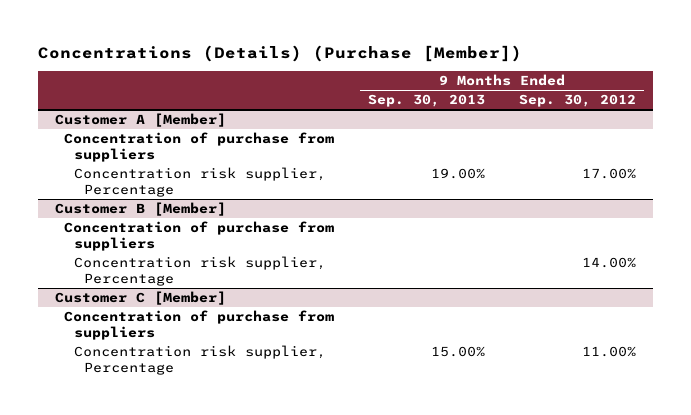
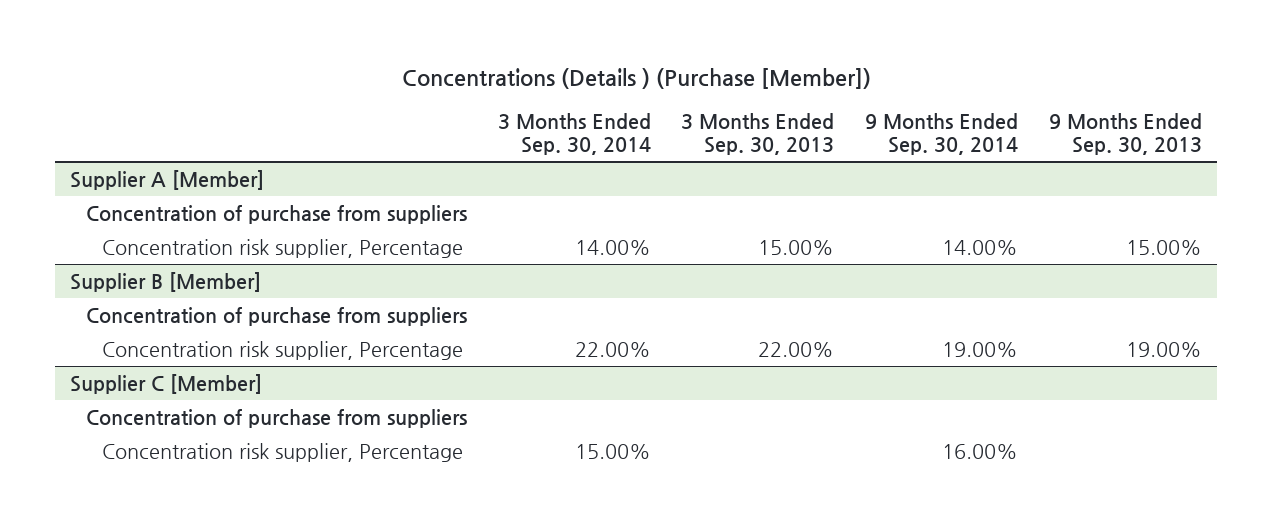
- Concentrations (Details) (Purchase [Member])
+ Concentrations (Details ) (Purchase [Member])
- | 9 Months Ended Sep. 30, 2013 | 9 Months Ended Sep. 30, 2012
+ | 3 Months Ended Sep. 30, 2014 | 3 Months Ended Sep. 30, 2013 | 9 Months Ended Sep. 30, 2014 | 9 Months Ended Sep. 30, 2013
- Customer A [Member]
+ Supplier A [Member]
+ Concentration risk supplier, Percentage | 14.00% | 15.00% | 14.00% | 15.00%
+ Supplier B [Member]
+ Concentration of purchase from suppliers
- Customer B [Member]
+ Supplier C [Member]
- Customer C [Member]
- Concentration of purchase from suppliers
- Concentration risk supplier, Percentage | 15.00% | 11.00%

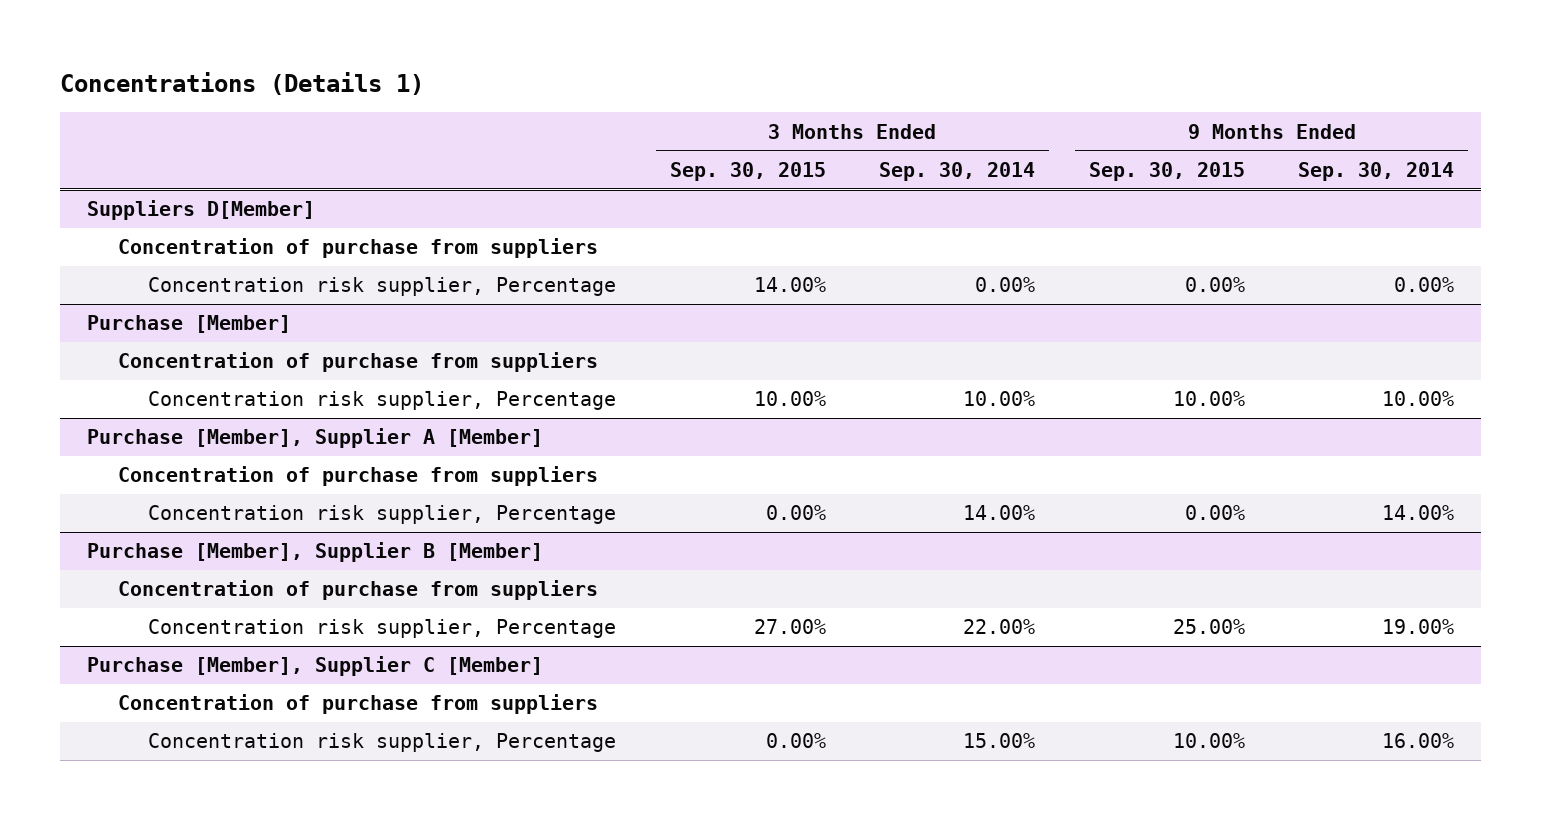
- Concentrations (Details ) (Purchase [Member])
+ Concentrations (Details 1)
- | 3 Months Ended Sep. 30, 2014 | 3 Months Ended Sep. 30, 2013 | 9 Months Ended Sep. 30, 2014 | 9 Months Ended Sep. 30, 2013
+ | 3 Months Ended Sep. 30, 2015 | 3 Months Ended Sep. 30, 2014 | 9 Months Ended Sep. 30, 2015 | 9 Months Ended Sep. 30, 2014
- Supplier A [Member]
+ Suppliers D[Member]
+ Concentration risk supplier, Percentage | 14.00% | 0.00% | 0.00% | 0.00%
+ Purchase [Member]
+ Concentration of purchase from suppliers
+ Concentration risk supplier, Percentage | 10.00% | 10.00% | 10.00% | 10.00%
+ Purchase [Member], Supplier A [Member]
+ Concentration of purchase from suppliers
- Supplier B [Member]
+ Purchase [Member], Supplier B [Member]
- Supplier C [Member]
+ Purchase [Member], Supplier C [Member]

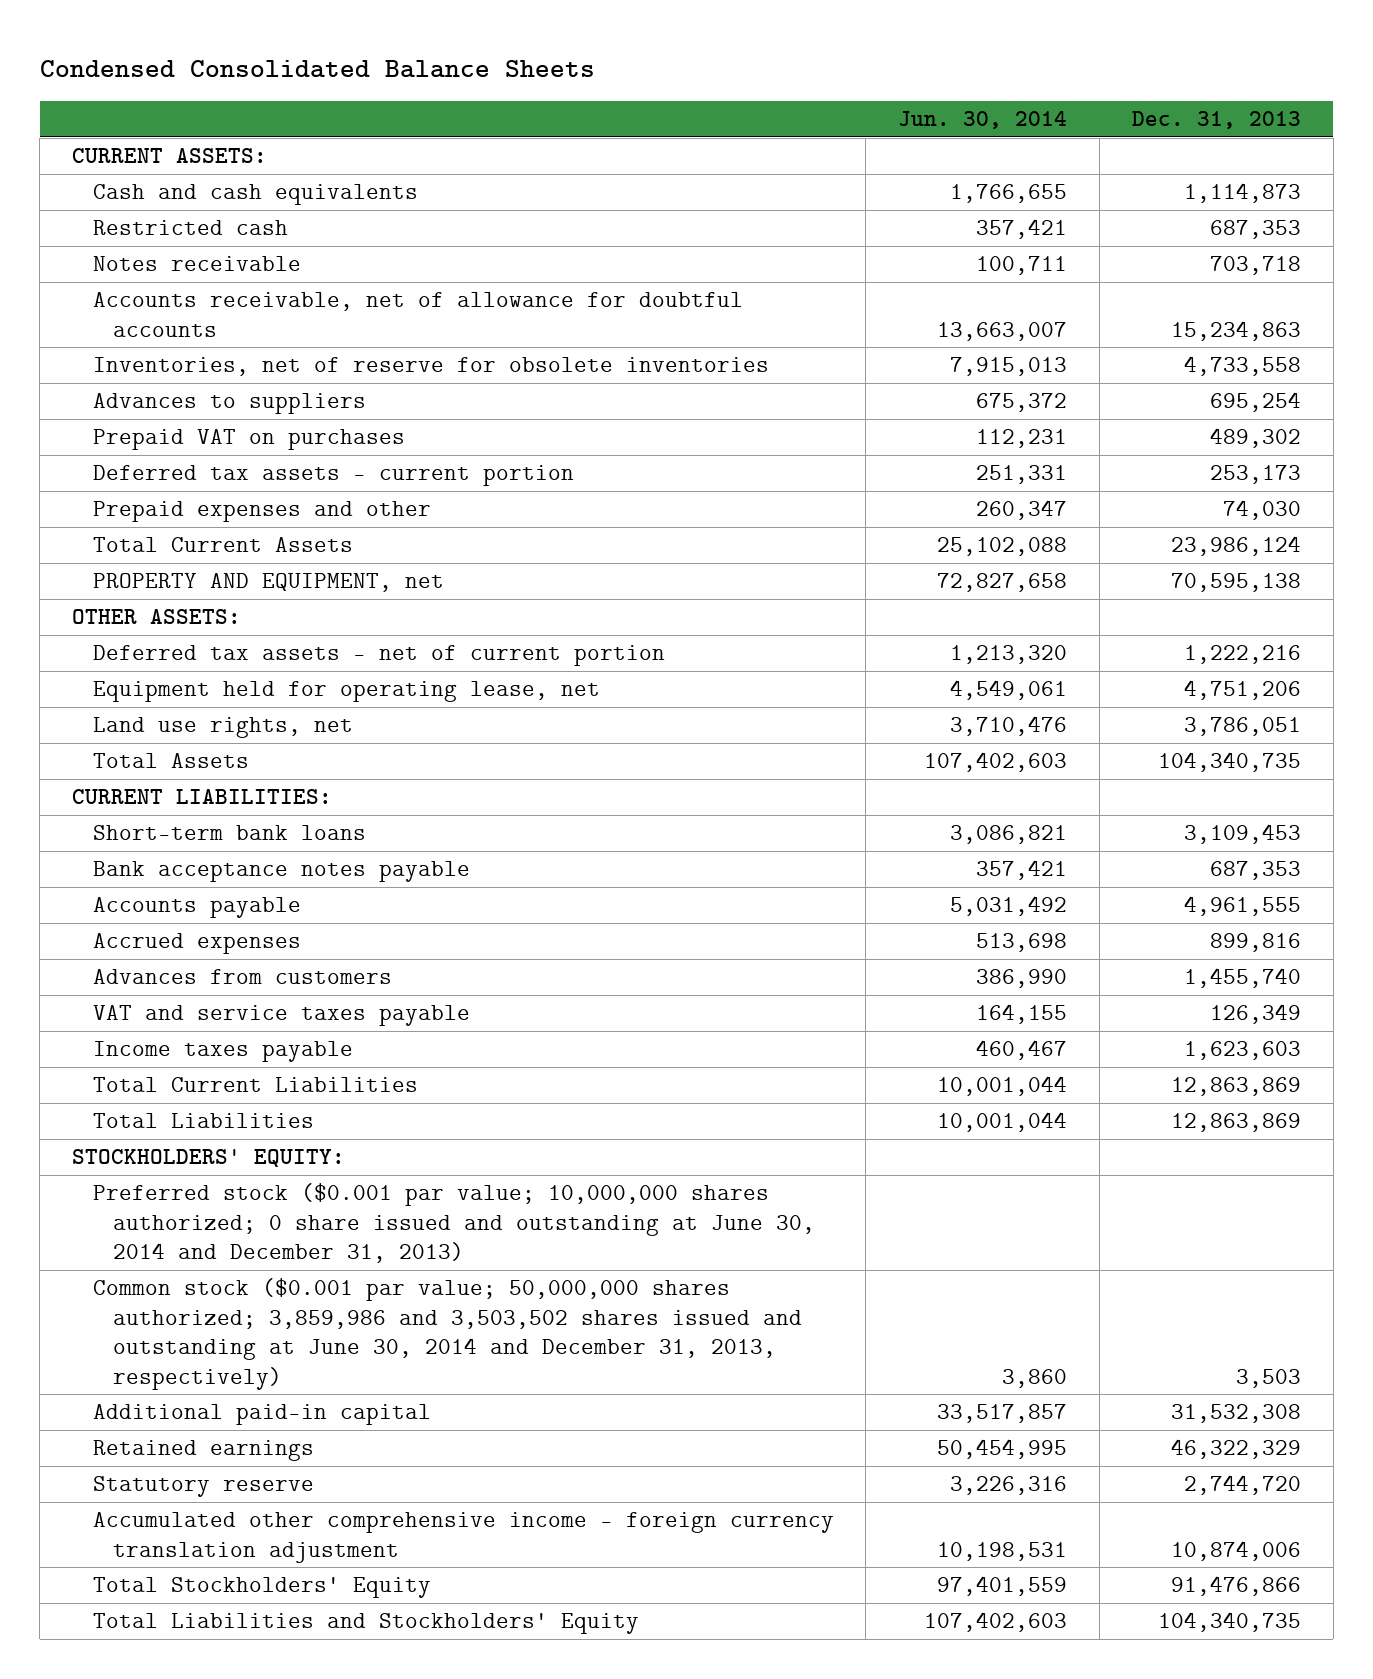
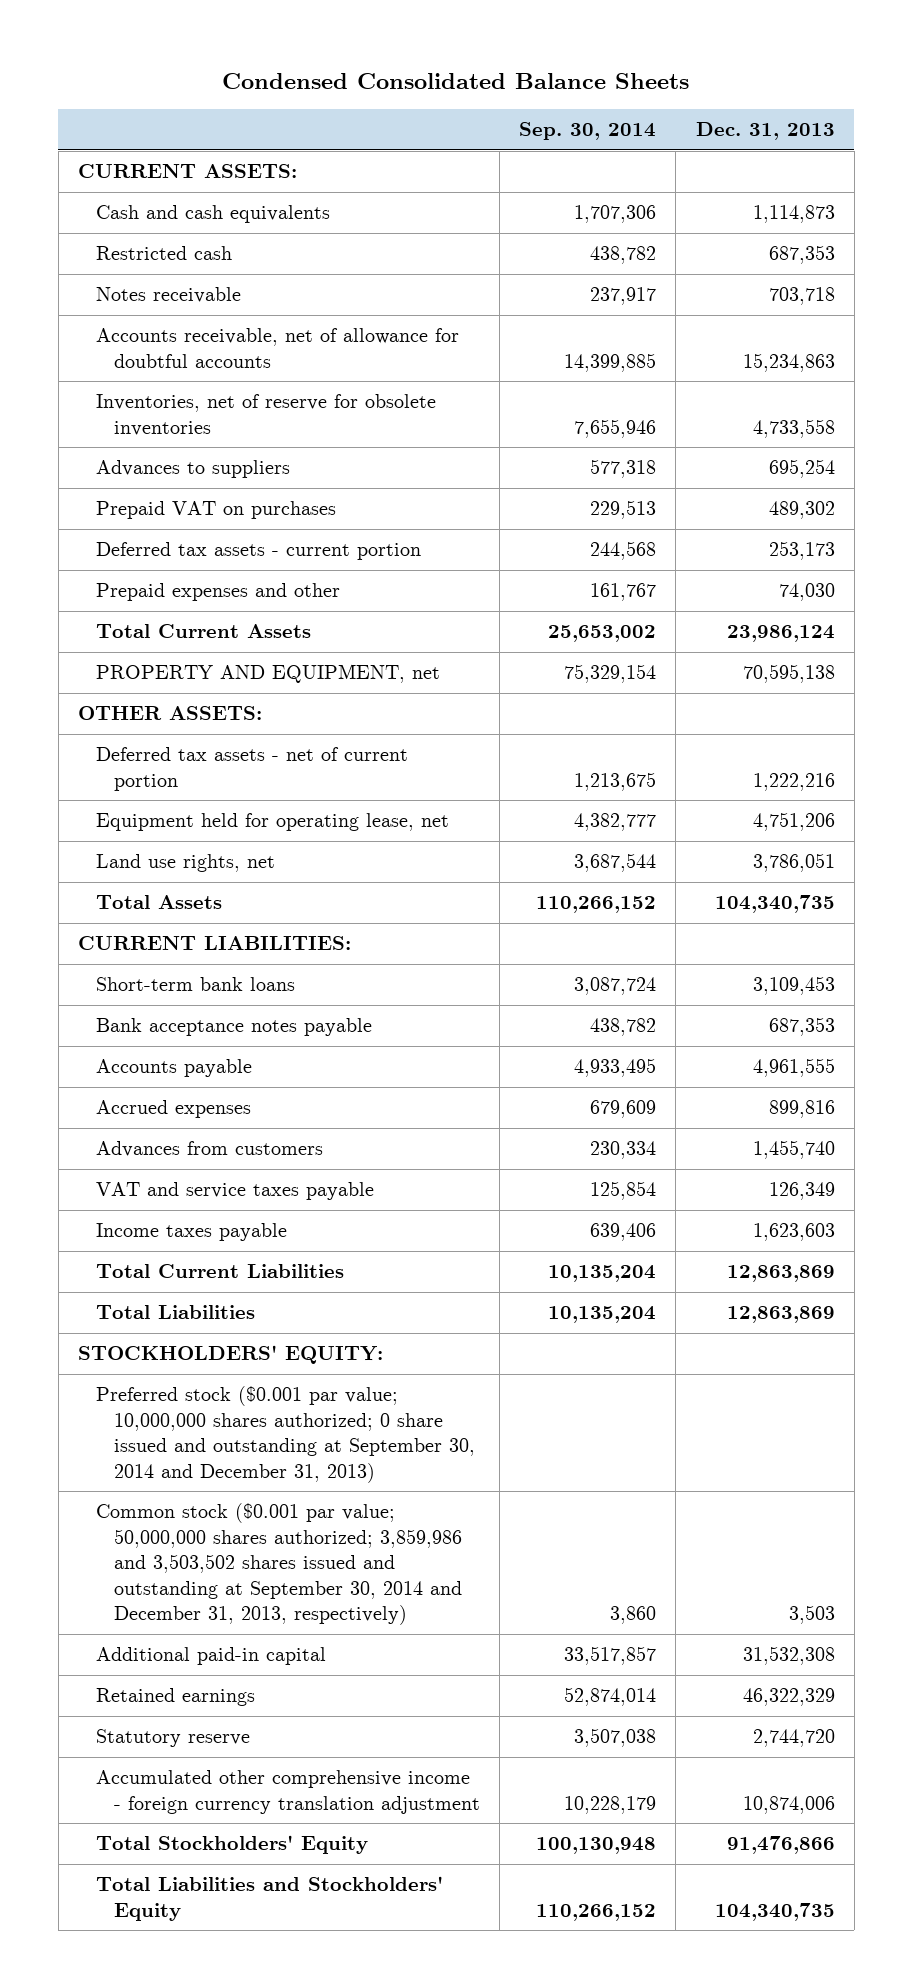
- | Jun. 30, 2014 | Dec. 31, 2013
+ | Sep. 30, 2014 | Dec. 31, 2013
- Preferred stock ($0.001 par value; 10,000,000 shares authorized; 0 share issued and outstanding at June 30, 2014 and December 31, 2013)
- Common stock ($0.001 par value; 50,000,000 shares authorized; 3,859,986 and 3,503,502 shares issued and outstanding at June 30, 2014 and December 31, 2013, respectively) | 3,860 | 3,503
+ Preferred stock ($0.001 par value; 10,000,000 shares authorized; 0 share issued and outstanding at September 30, 2014 and December 31, 2013)
+ Common stock ($0.001 par value; 50,000,000 shares authorized; 3,859,986 and 3,503,502 shares issued and outstanding at September 30, 2014 and December 31, 2013, respectively) | 3,860 | 3,503

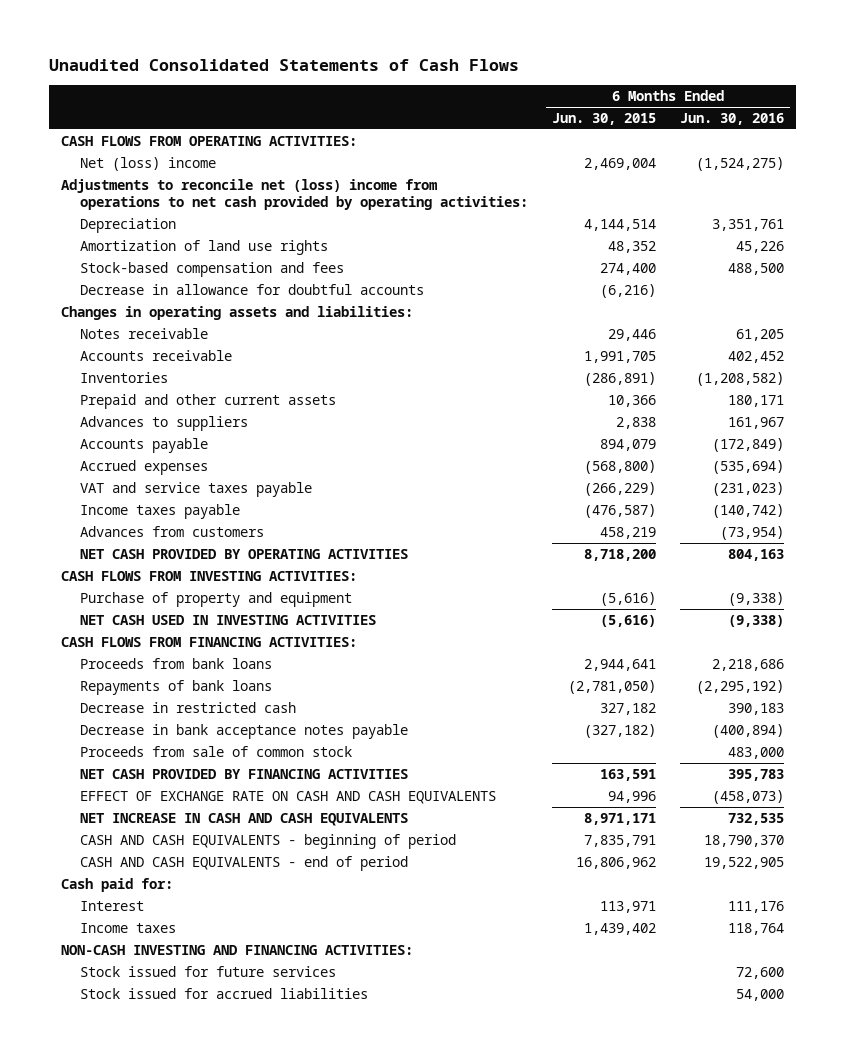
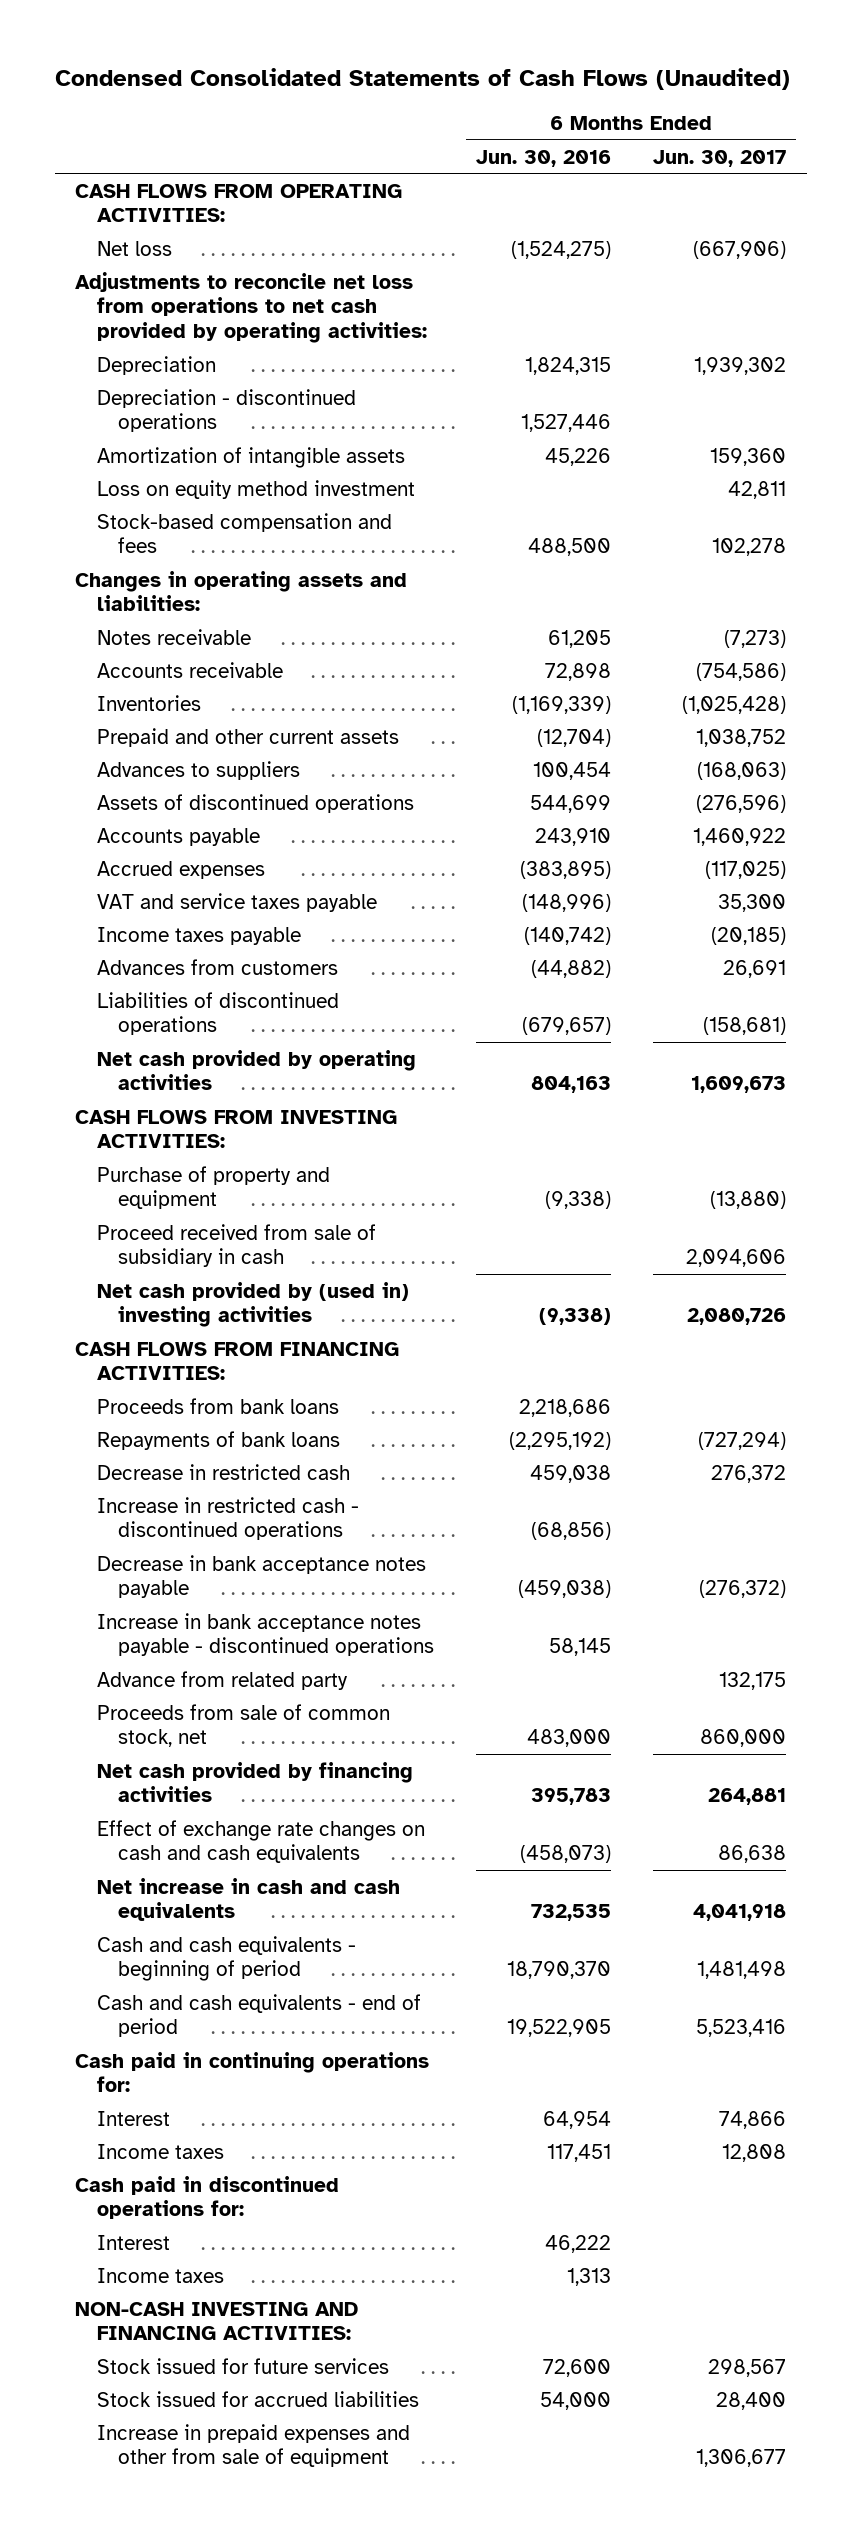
- Unaudited Consolidated Statements of Cash Flows
+ Condensed Consolidated Statements of Cash Flows (Unaudited)
- | 6 Months Ended Jun. 30, 2015 | 6 Months Ended Jun. 30, 2016
+ | 6 Months Ended Jun. 30, 2016 | 6 Months Ended Jun. 30, 2017
- Net (loss) income | 2,469,004 | (1,524,275)
- Adjustments to reconcile net (loss) income from operations to net cash provided by operating activities:
- Depreciation | 4,144,514 | 3,351,761
- Amortization of land use rights | 48,352 | 45,226
+ Net loss | (1,524,275) | (667,906)
+ Adjustments to reconcile net loss from operations to net cash provided by operating activities:
+ Depreciation | 1,824,315 | 1,939,302
+ Depreciation - discontinued operations | 1,527,446 |
+ Amortization of intangible assets | 45,226 | 159,360
+ Loss on equity method investment | | 42,811
- Decrease in allowance for doubtful accounts | (6,216) |
- Accounts receivable | 1,991,705 | 402,452
- Inventories | (286,891) | (1,208,582)
- Prepaid and other current assets | 10,366 | 180,171
- Advances to suppliers | 2,838 | 161,967
- Accounts payable | 894,079 | (172,849)
- Accrued expenses | (568,800) | (535,694)
- VAT and service taxes payable | (266,229) | (231,023)
+ Accounts receivable | 72,898 | (754,586)
+ Inventories | (1,169,339) | (1,025,428)
+ Prepaid and other current assets | (12,704) | 1,038,752
+ Advances to suppliers | 100,454 | (168,063)
+ Assets of discontinued operations | 544,699 | (276,596)
+ Accounts payable | 243,910 | 1,460,922
+ Accrued expenses | (383,895) | (117,025)
+ VAT and service taxes payable | (148,996) | 35,300
- Advances from customers | 458,219 | (73,954)
- NET CASH PROVIDED BY OPERATING ACTIVITIES | 8,718,200 | 804,163
+ Advances from customers | (44,882) | 26,691
+ Liabilities of discontinued operations | (679,657) | (158,681)
+ Net cash provided by operating activities | 804,163 | 1,609,673
- NET CASH USED IN INVESTING ACTIVITIES | (5,616) | (9,338)
+ Proceed received from sale of subsidiary in cash | | 2,094,606
+ Net cash provided by (used in) investing activities | (9,338) | 2,080,726
- Decrease in restricted cash | 327,182 | 390,183
- Decrease in bank acceptance notes payable | (327,182) | (400,894)
- Proceeds from sale of common stock | | 483,000
- NET CASH PROVIDED BY FINANCING ACTIVITIES | 163,591 | 395,783
- EFFECT OF EXCHANGE RATE ON CASH AND CASH EQUIVALENTS | 94,996 | (458,073)
- NET INCREASE IN CASH AND CASH EQUIVALENTS | 8,971,171 | 732,535
- CASH AND CASH EQUIVALENTS - beginning of period | 7,835,791 | 18,790,370
- CASH AND CASH EQUIVALENTS - end of period | 16,806,962 | 19,522,905
- Cash paid for:
- Interest | 113,971 | 111,176
- Income taxes | 1,439,402 | 118,764
+ Decrease in restricted cash | 459,038 | 276,372
+ Increase in restricted cash - discontinued operations | (68,856) |
+ Decrease in bank acceptance notes payable | (459,038) | (276,372)
+ Increase in bank acceptance notes payable - discontinued operations | 58,145 |
+ Advance from related party | | 132,175
+ Proceeds from sale of common stock, net | 483,000 | 860,000
+ Net cash provided by financing activities | 395,783 | 264,881
+ Effect of exchange rate changes on cash and cash equivalents | (458,073) | 86,638
+ Net increase in cash and cash equivalents | 732,535 | 4,041,918
+ Cash and cash equivalents - beginning of period | 18,790,370 | 1,481,498
+ Cash and cash equivalents - end of period | 19,522,905 | 5,523,416
+ Cash paid in continuing operations for:
+ Interest | 64,954 | 74,866
+ Income taxes | 117,451 | 12,808
+ Cash paid in discontinued operations for:
+ Interest | 46,222 |
+ Income taxes | 1,313 |
+ Increase in prepaid expenses and other from sale of equipment | | 1,306,677

